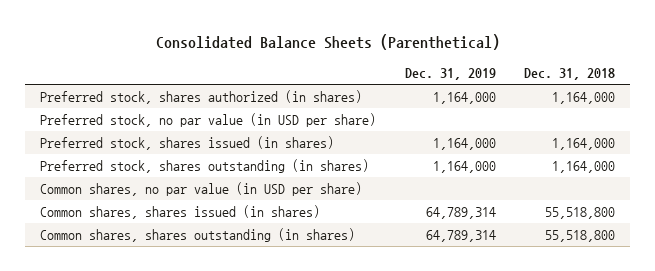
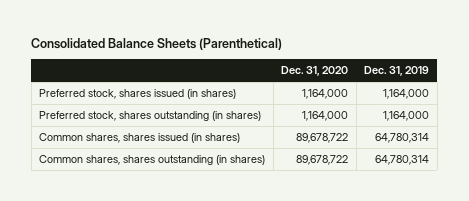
- | Dec. 31, 2019 | Dec. 31, 2018
+ | Dec. 31, 2020 | Dec. 31, 2019
- Preferred stock, shares authorized (in shares) | 1,164,000 | 1,164,000
- Preferred stock, no par value (in USD per share)
- Common shares, no par value (in USD per share)
- Common shares, shares issued (in shares) | 64,789,314 | 55,518,800
- Common shares, shares outstanding (in shares) | 64,789,314 | 55,518,800
+ Common shares, shares issued (in shares) | 89,678,722 | 64,780,314
+ Common shares, shares outstanding (in shares) | 89,678,722 | 64,780,314

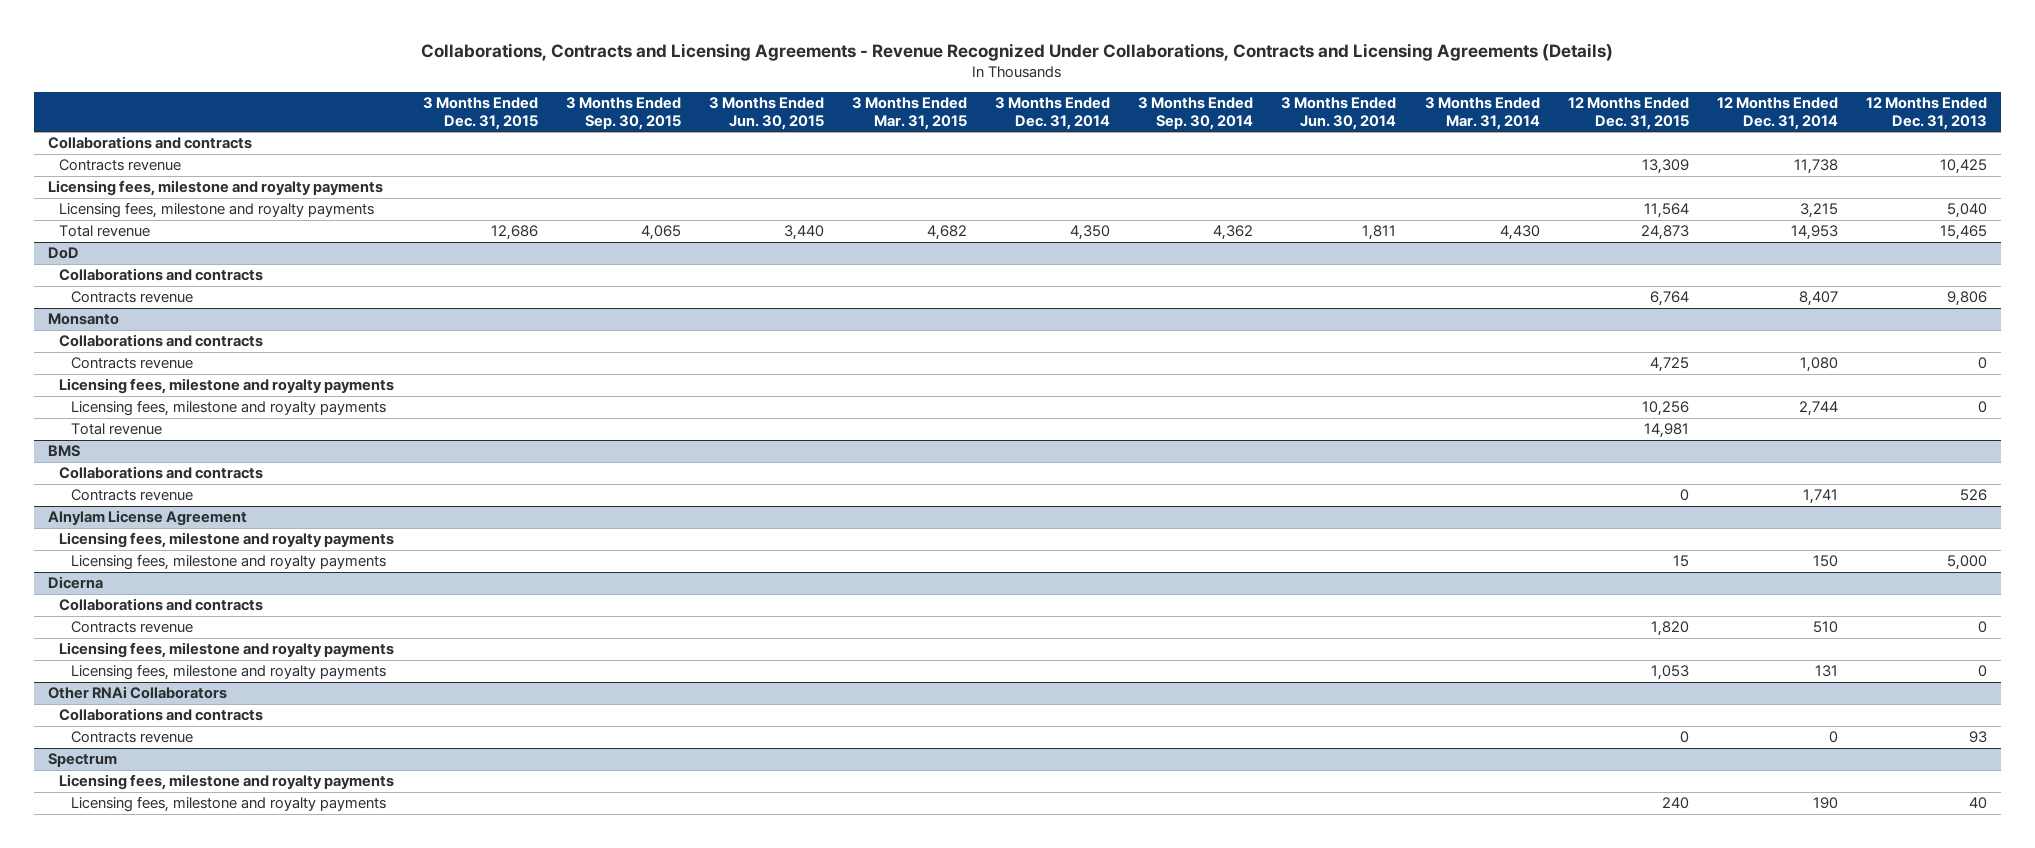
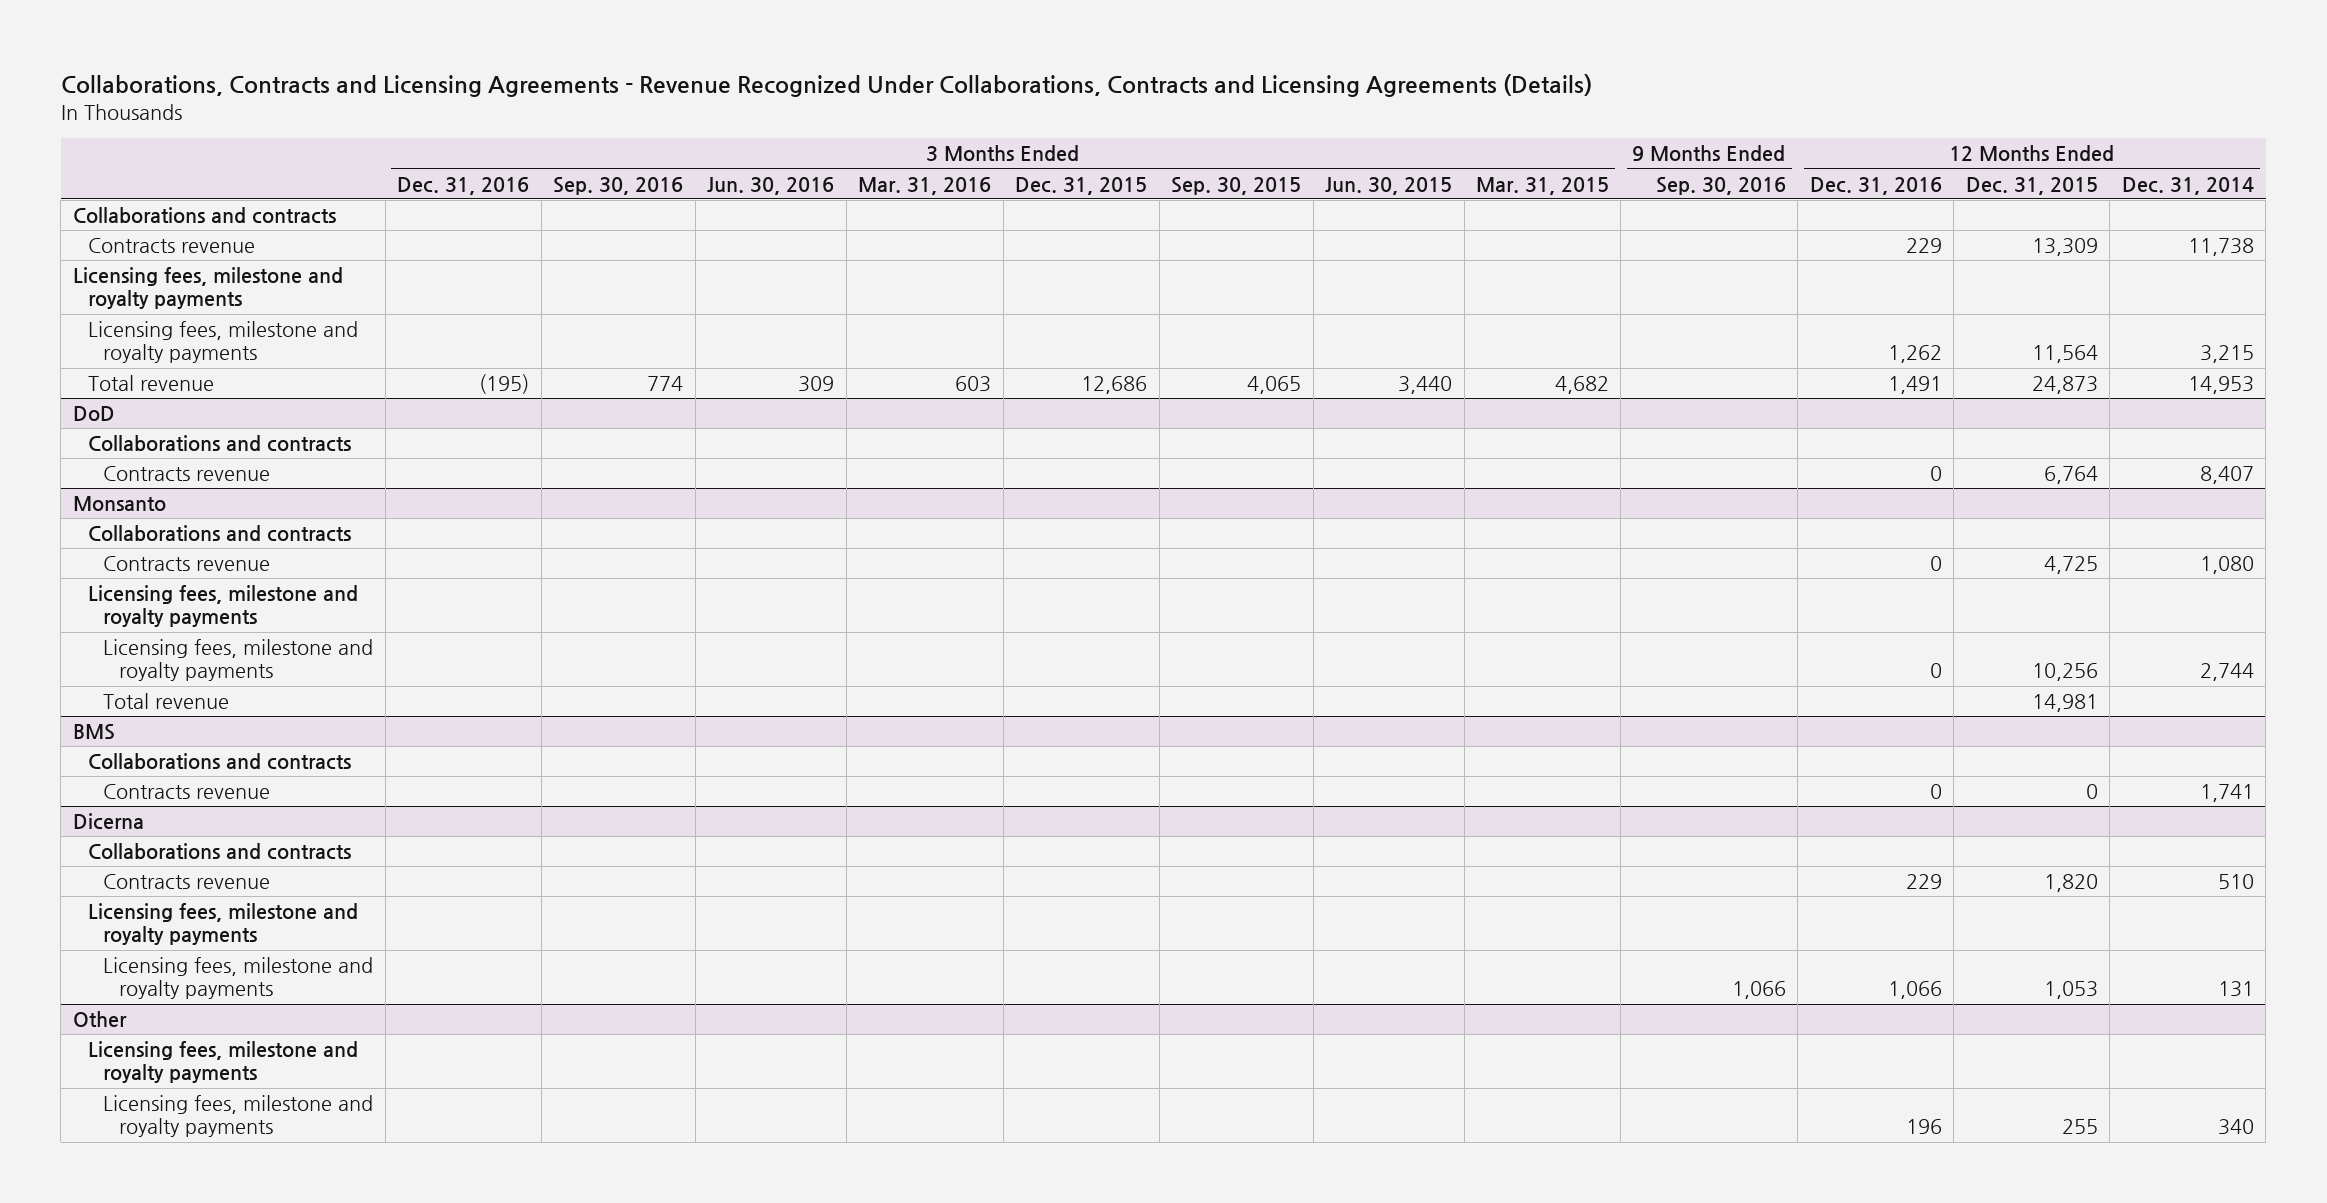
- | 3 Months Ended Dec. 31, 2015 | 3 Months Ended Sep. 30, 2015 | 3 Months Ended Jun. 30, 2015 | 3 Months Ended Mar. 31, 2015 | 3 Months Ended Dec. 31, 2014 | 3 Months Ended Sep. 30, 2014 | 3 Months Ended Jun. 30, 2014 | 3 Months Ended Mar. 31, 2014 | 12 Months Ended Dec. 31, 2015 | 12 Months Ended Dec. 31, 2014 | 12 Months Ended Dec. 31, 2013
+ | 3 Months Ended Dec. 31, 2016 | 3 Months Ended Sep. 30, 2016 | 3 Months Ended Jun. 30, 2016 | 3 Months Ended Mar. 31, 2016 | 3 Months Ended Dec. 31, 2015 | 3 Months Ended Sep. 30, 2015 | 3 Months Ended Jun. 30, 2015 | 3 Months Ended Mar. 31, 2015 | 9 Months Ended Sep. 30, 2016 | 12 Months Ended Dec. 31, 2016 | 12 Months Ended Dec. 31, 2015 | 12 Months Ended Dec. 31, 2014
- Alnylam License Agreement
- Licensing fees, milestone and royalty payments
- Licensing fees, milestone and royalty payments | | | | | | | | | 15 | 150 | 5,000
- Other RNAi Collaborators
- Collaborations and contracts
- Contracts revenue | | | | | | | | | 0 | 0 | 93
- Spectrum
+ Other
- Licensing fees, milestone and royalty payments | | | | | | | | | 240 | 190 | 40
+ Licensing fees, milestone and royalty payments | | | | | | | | | | 196 | 255 | 340

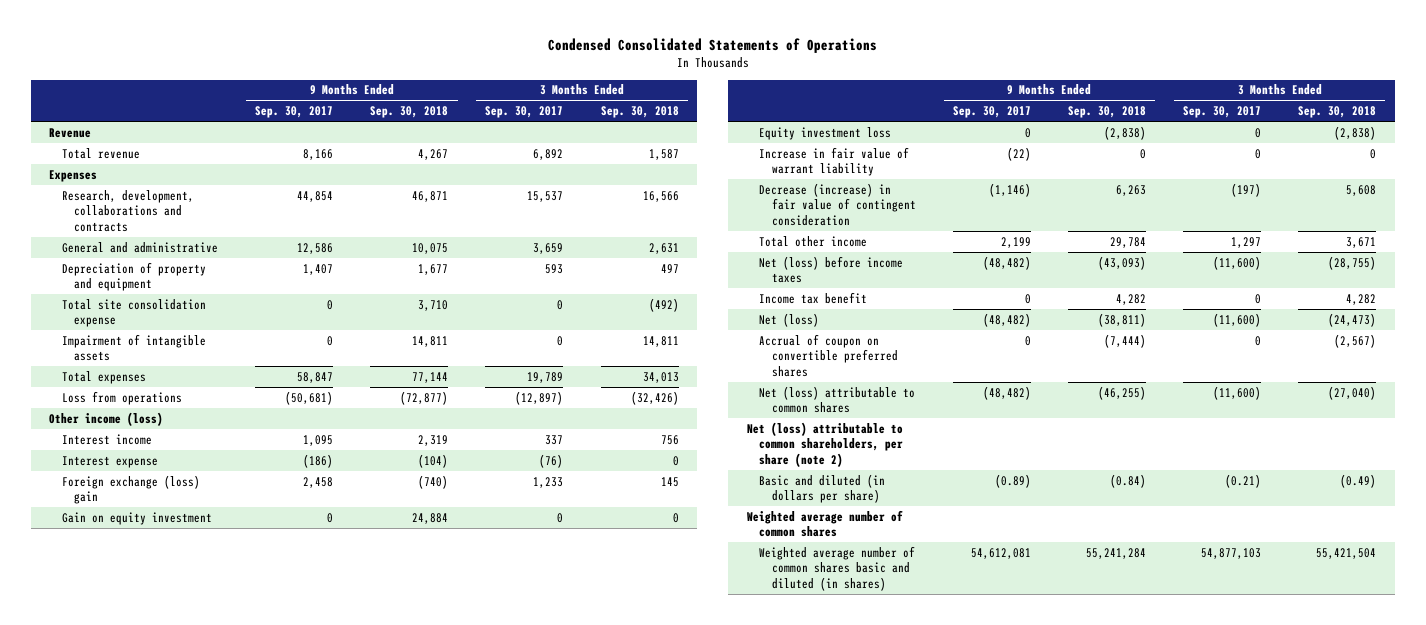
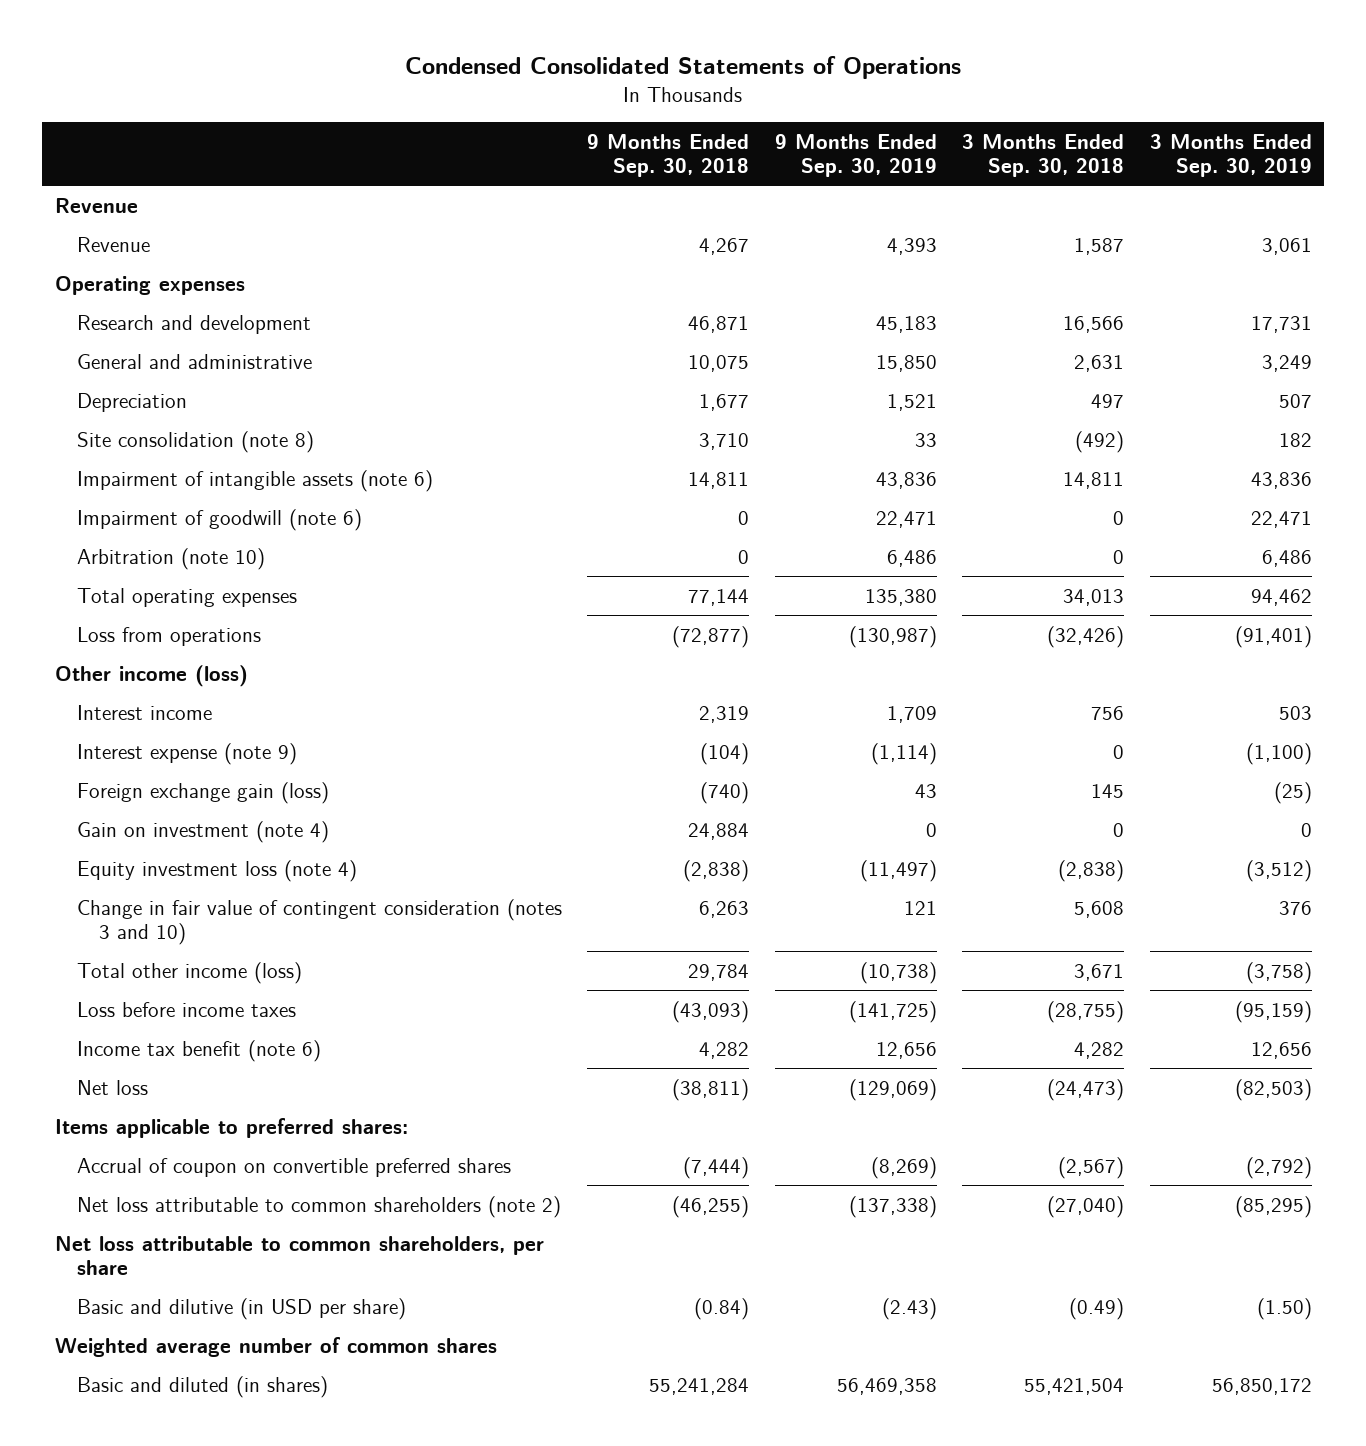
- | 9 Months Ended Sep. 30, 2017 | 9 Months Ended Sep. 30, 2018 | 3 Months Ended Sep. 30, 2017 | 3 Months Ended Sep. 30, 2018
+ | 9 Months Ended Sep. 30, 2018 | 9 Months Ended Sep. 30, 2019 | 3 Months Ended Sep. 30, 2018 | 3 Months Ended Sep. 30, 2019
- Total revenue | 8,166 | 4,267 | 6,892 | 1,587
- Expenses
- Research, development, collaborations and contracts | 44,854 | 46,871 | 15,537 | 16,566
+ Revenue | 4,267 | 4,393 | 1,587 | 3,061
+ Operating expenses
+ Research and development | 46,871 | 45,183 | 16,566 | 17,731
- Depreciation of property and equipment | 1,407 | 1,677 | 593 | 497
- Total site consolidation expense | 0 | 3,710 | 0 | (492)
- Impairment of intangible assets | 0 | 14,811 | 0 | 14,811
- Total expenses | 58,847 | 77,144 | 19,789 | 34,013
+ Depreciation | 1,677 | 1,521 | 497 | 507
+ Site consolidation (note 8) | 3,710 | 33 | (492) | 182
+ Impairment of intangible assets (note 6) | 14,811 | 43,836 | 14,811 | 43,836
+ Impairment of goodwill (note 6) | 0 | 22,471 | 0 | 22,471
+ Arbitration (note 10) | 0 | 6,486 | 0 | 6,486
+ Total operating expenses | 77,144 | 135,380 | 34,013 | 94,462
- Interest expense | (186) | (104) | (76) | 0
- Foreign exchange (loss) gain | 2,458 | (740) | 1,233 | 145
- Gain on equity investment | 0 | 24,884 | 0 | 0
- Equity investment loss | 0 | (2,838) | 0 | (2,838)
- Increase in fair value of warrant liability | (22) | 0 | 0 | 0
- Decrease (increase) in fair value of contingent consideration | (1,146) | 6,263 | (197) | 5,608
- Total other income | 2,199 | 29,784 | 1,297 | 3,671
- Net (loss) before income taxes | (48,482) | (43,093) | (11,600) | (28,755)
- Income tax benefit | 0 | 4,282 | 0 | 4,282
- Net (loss) | (48,482) | (38,811) | (11,600) | (24,473)
+ Interest expense (note 9) | (104) | (1,114) | 0 | (1,100)
+ Foreign exchange gain (loss) | (740) | 43 | 145 | (25)
+ Gain on investment (note 4) | 24,884 | 0 | 0 | 0
+ Equity investment loss (note 4) | (2,838) | (11,497) | (2,838) | (3,512)
+ Change in fair value of contingent consideration (notes 3 and 10) | 6,263 | 121 | 5,608 | 376
+ Total other income (loss) | 29,784 | (10,738) | 3,671 | (3,758)
+ Loss before income taxes | (43,093) | (141,725) | (28,755) | (95,159)
+ Income tax benefit (note 6) | 4,282 | 12,656 | 4,282 | 12,656
+ Net loss | (38,811) | (129,069) | (24,473) | (82,503)
+ Items applicable to preferred shares:
- Net (loss) attributable to common shares | (48,482) | (46,255) | (11,600) | (27,040)
- Net (loss) attributable to common shareholders, per share (note 2)
- Basic and diluted (in dollars per share) | (0.89) | (0.84) | (0.21) | (0.49)
+ Net loss attributable to common shareholders (note 2) | (46,255) | (137,338) | (27,040) | (85,295)
+ Net loss attributable to common shareholders, per share
+ Basic and dilutive (in USD per share) | (0.84) | (2.43) | (0.49) | (1.50)
- Weighted average number of common shares basic and diluted (in shares) | 54,612,081 | 55,241,284 | 54,877,103 | 55,421,504
+ Basic and diluted (in shares) | 55,241,284 | 56,469,358 | 55,421,504 | 56,850,172

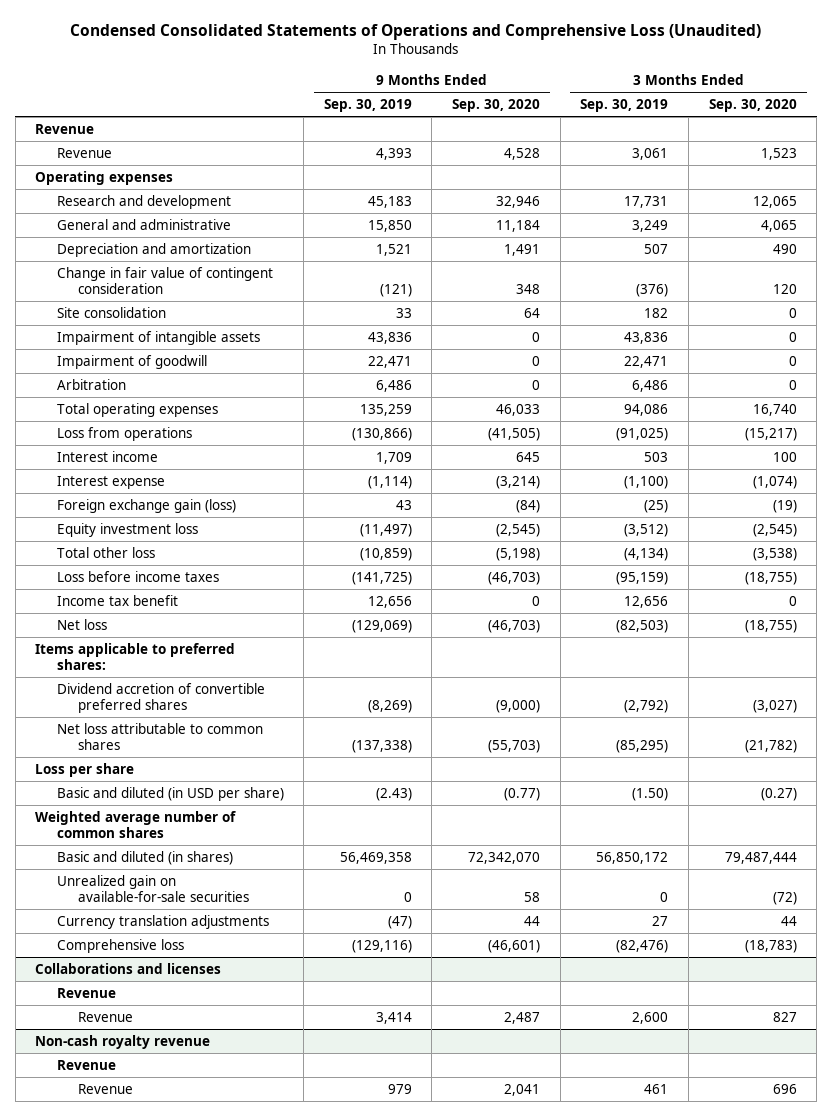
- Condensed Consolidated Statements of Operations
+ Condensed Consolidated Statements of Operations and Comprehensive Loss (Unaudited)
- | 9 Months Ended Sep. 30, 2018 | 9 Months Ended Sep. 30, 2019 | 3 Months Ended Sep. 30, 2018 | 3 Months Ended Sep. 30, 2019
+ | 9 Months Ended Sep. 30, 2019 | 9 Months Ended Sep. 30, 2020 | 3 Months Ended Sep. 30, 2019 | 3 Months Ended Sep. 30, 2020
- Depreciation | 1,677 | 1,521 | 497 | 507
- Site consolidation (note 8) | 3,710 | 33 | (492) | 182
- Impairment of intangible assets (note 6) | 14,811 | 43,836 | 14,811 | 43,836
- Impairment of goodwill (note 6) | 0 | 22,471 | 0 | 22,471
- Arbitration (note 10) | 0 | 6,486 | 0 | 6,486
- Total operating expenses | 77,144 | 135,380 | 34,013 | 94,462
- Loss from operations | (72,877) | (130,987) | (32,426) | (91,401)
- Other income (loss)
+ Depreciation and amortization | 1,521 | 1,491 | 507 | 490
+ Change in fair value of contingent consideration | (121) | 348 | (376) | 120
+ Site consolidation | 33 | 64 | 182 | 0
+ Impairment of intangible assets | 43,836 | 0 | 43,836 | 0
+ Impairment of goodwill | 22,471 | 0 | 22,471 | 0
+ Arbitration | 6,486 | 0 | 6,486 | 0
+ Total operating expenses | 135,259 | 46,033 | 94,086 | 16,740
+ Loss from operations | (130,866) | (41,505) | (91,025) | (15,217)
- Interest expense (note 9) | (104) | (1,114) | 0 | (1,100)
+ Interest expense | (1,114) | (3,214) | (1,100) | (1,074)
- Gain on investment (note 4) | 24,884 | 0 | 0 | 0
- Equity investment loss (note 4) | (2,838) | (11,497) | (2,838) | (3,512)
- Change in fair value of contingent consideration (notes 3 and 10) | 6,263 | 121 | 5,608 | 376
- Total other income (loss) | 29,784 | (10,738) | 3,671 | (3,758)
+ Equity investment loss | (11,497) | (2,545) | (3,512) | (2,545)
+ Total other loss | (10,859) | (5,198) | (4,134) | (3,538)
- Income tax benefit (note 6) | 4,282 | 12,656 | 4,282 | 12,656
+ Income tax benefit | 12,656 | 0 | 12,656 | 0
- Accrual of coupon on convertible preferred shares | (7,444) | (8,269) | (2,567) | (2,792)
- Net loss attributable to common shareholders (note 2) | (46,255) | (137,338) | (27,040) | (85,295)
- Net loss attributable to common shareholders, per share
- Basic and dilutive (in USD per share) | (0.84) | (2.43) | (0.49) | (1.50)
+ Dividend accretion of convertible preferred shares | (8,269) | (9,000) | (2,792) | (3,027)
+ Net loss attributable to common shares | (137,338) | (55,703) | (85,295) | (21,782)
+ Loss per share
+ Basic and diluted (in USD per share) | (2.43) | (0.77) | (1.50) | (0.27)
+ Unrealized gain on available-for-sale securities | 0 | 58 | 0 | (72)
+ Currency translation adjustments | (47) | 44 | 27 | 44
+ Comprehensive loss | (129,116) | (46,601) | (82,476) | (18,783)
+ Collaborations and licenses
+ Revenue
+ Revenue | 3,414 | 2,487 | 2,600 | 827
+ Non-cash royalty revenue
+ Revenue
+ Revenue | 979 | 2,041 | 461 | 696

